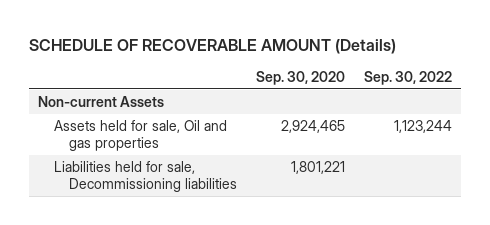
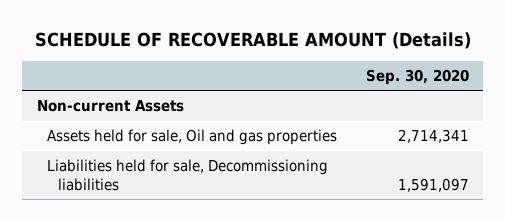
- | Sep. 30, 2020 | Sep. 30, 2022
+ | Sep. 30, 2020
- Assets held for sale, Oil and gas properties | 2,924,465 | 1,123,244
- Liabilities held for sale, Decommissioning liabilities | 1,801,221 |
+ Assets held for sale, Oil and gas properties | 2,714,341
+ Liabilities held for sale, Decommissioning liabilities | 1,591,097

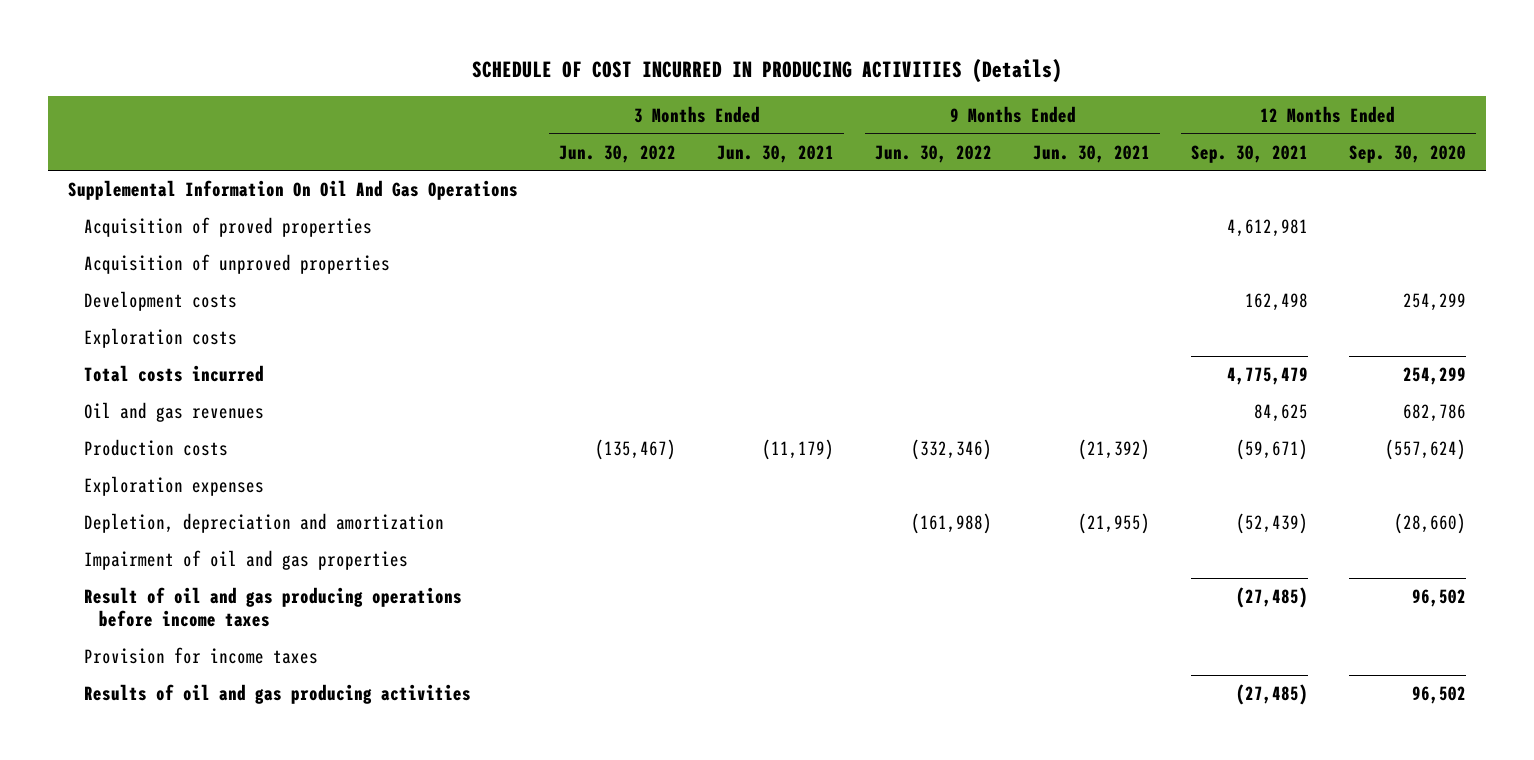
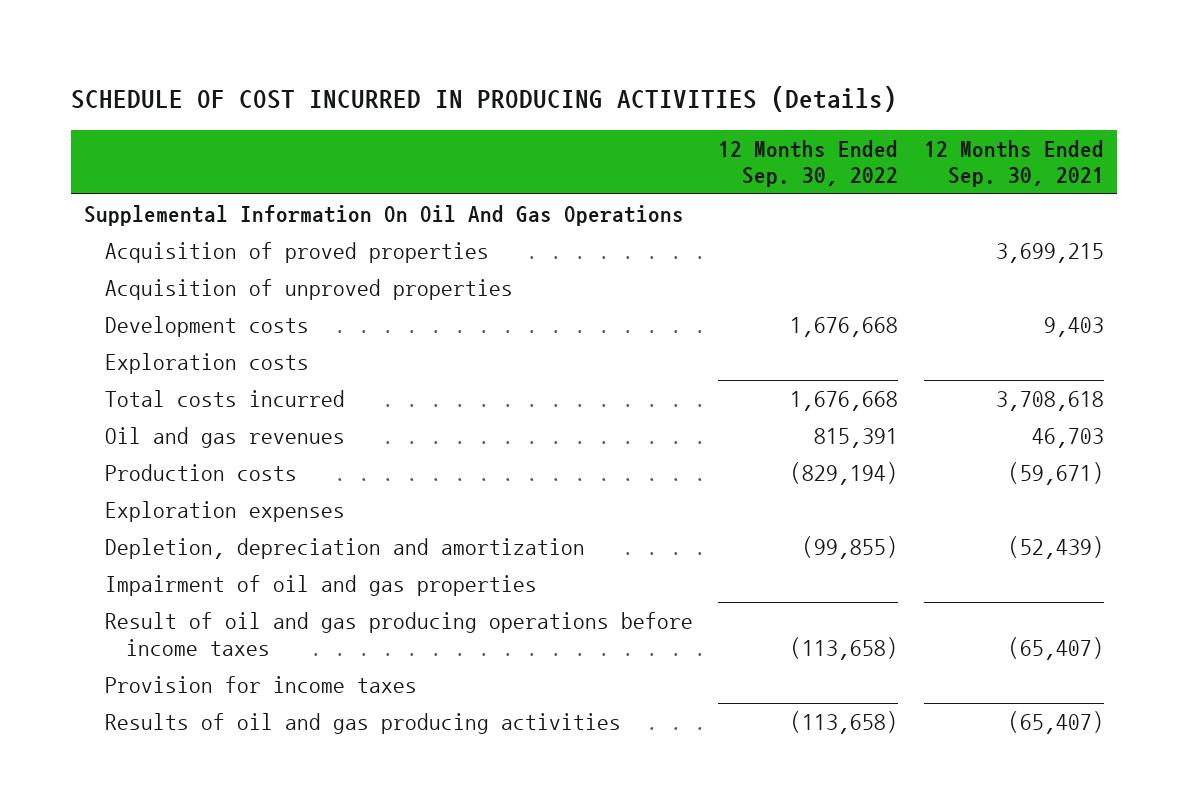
- | 3 Months Ended Jun. 30, 2022 | 3 Months Ended Jun. 30, 2021 | 9 Months Ended Jun. 30, 2022 | 9 Months Ended Jun. 30, 2021 | 12 Months Ended Sep. 30, 2021 | 12 Months Ended Sep. 30, 2020
+ | 12 Months Ended Sep. 30, 2022 | 12 Months Ended Sep. 30, 2021
- Acquisition of proved properties | | | | | 4,612,981 |
+ Acquisition of proved properties | | 3,699,215
- Development costs | | | | | 162,498 | 254,299
+ Development costs | 1,676,668 | 9,403
- Total costs incurred | | | | | 4,775,479 | 254,299
- Oil and gas revenues | | | | | 84,625 | 682,786
+ Total costs incurred | 1,676,668 | 3,708,618
+ Oil and gas revenues | 815,391 | 46,703
- Result of oil and gas producing operations before income taxes | | | | | (27,485) | 96,502
+ Result of oil and gas producing operations before income taxes | (113,658) | (65,407)
- Results of oil and gas producing activities | | | | | (27,485) | 96,502
+ Results of oil and gas producing activities | (113,658) | (65,407)

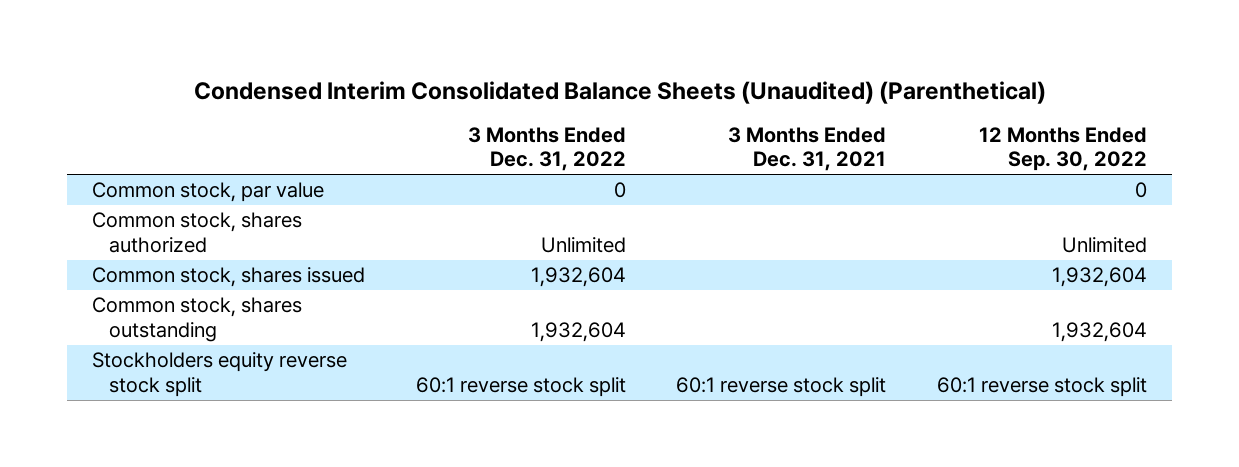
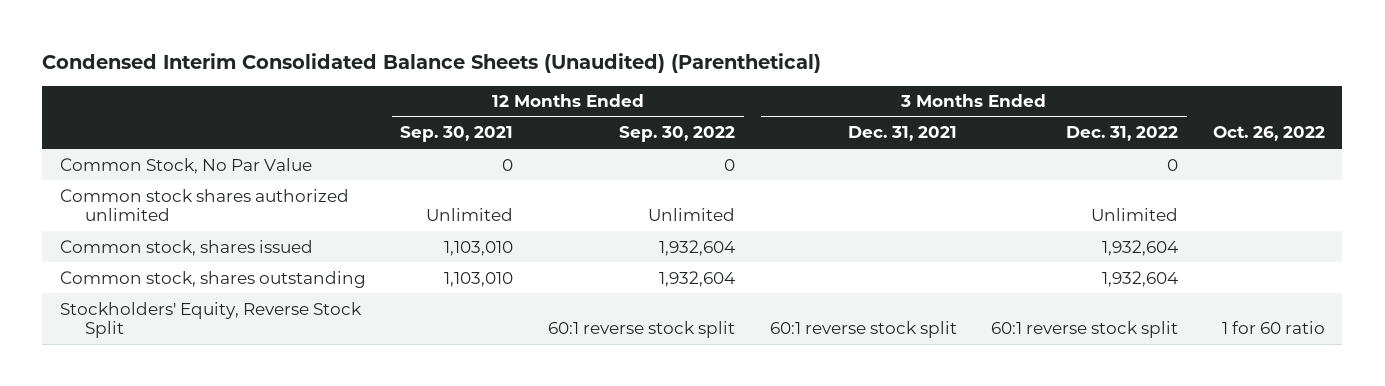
- | 3 Months Ended Dec. 31, 2022 | 3 Months Ended Dec. 31, 2021 | 12 Months Ended Sep. 30, 2022
+ | 12 Months Ended Sep. 30, 2021 | 12 Months Ended Sep. 30, 2022 | 3 Months Ended Dec. 31, 2021 | 3 Months Ended Dec. 31, 2022 | Oct. 26, 2022
- Common stock, par value | 0 | | 0
- Common stock, shares authorized | Unlimited | | Unlimited
+ Common Stock, No Par Value | 0 | 0 | | 0 |
+ Common stock shares authorized unlimited | Unlimited | Unlimited | | Unlimited |
- Stockholders equity reverse stock split | 60:1 reverse stock split | 60:1 reverse stock split | 60:1 reverse stock split
+ Stockholders' Equity, Reverse Stock Split | | 60:1 reverse stock split | 60:1 reverse stock split | 60:1 reverse stock split | 1 for 60 ratio

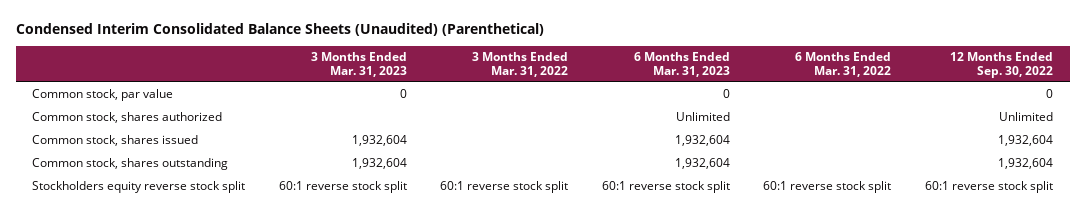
- | 12 Months Ended Sep. 30, 2021 | 12 Months Ended Sep. 30, 2022 | 3 Months Ended Dec. 31, 2021 | 3 Months Ended Dec. 31, 2022 | Oct. 26, 2022
+ | 3 Months Ended Mar. 31, 2023 | 3 Months Ended Mar. 31, 2022 | 6 Months Ended Mar. 31, 2023 | 6 Months Ended Mar. 31, 2022 | 12 Months Ended Sep. 30, 2022
- Common Stock, No Par Value | 0 | 0 | | 0 |
- Common stock shares authorized unlimited | Unlimited | Unlimited | | Unlimited |
+ Common stock, par value | 0 | | 0 | | 0
+ Common stock, shares authorized | | | Unlimited | | Unlimited
- Stockholders' Equity, Reverse Stock Split | | 60:1 reverse stock split | 60:1 reverse stock split | 60:1 reverse stock split | 1 for 60 ratio
+ Stockholders equity reverse stock split | 60:1 reverse stock split | 60:1 reverse stock split | 60:1 reverse stock split | 60:1 reverse stock split | 60:1 reverse stock split

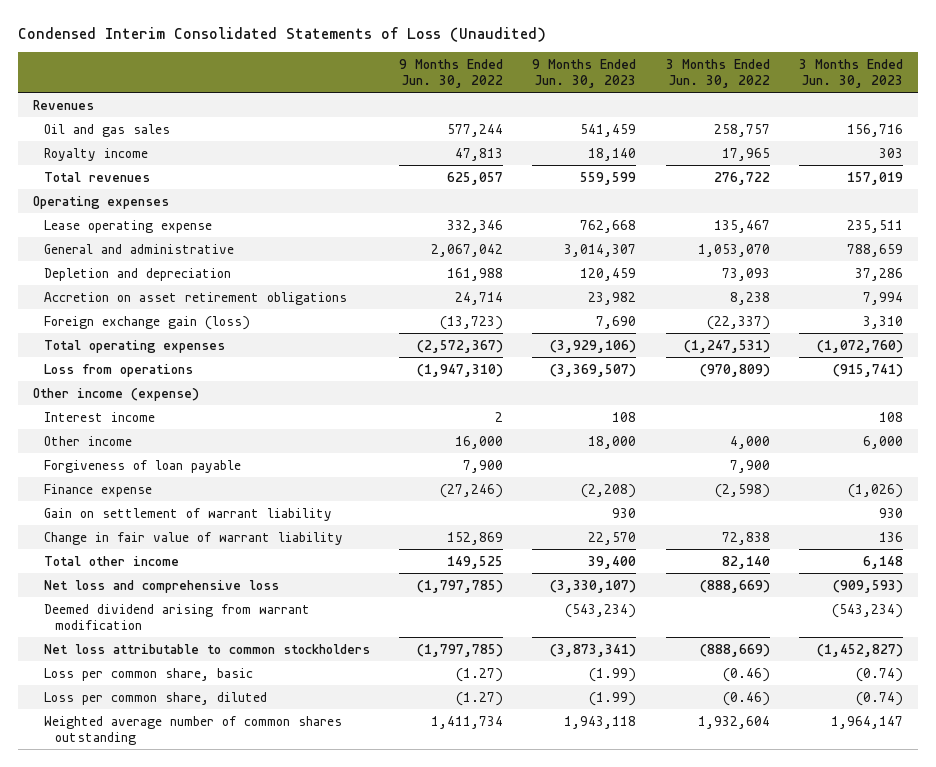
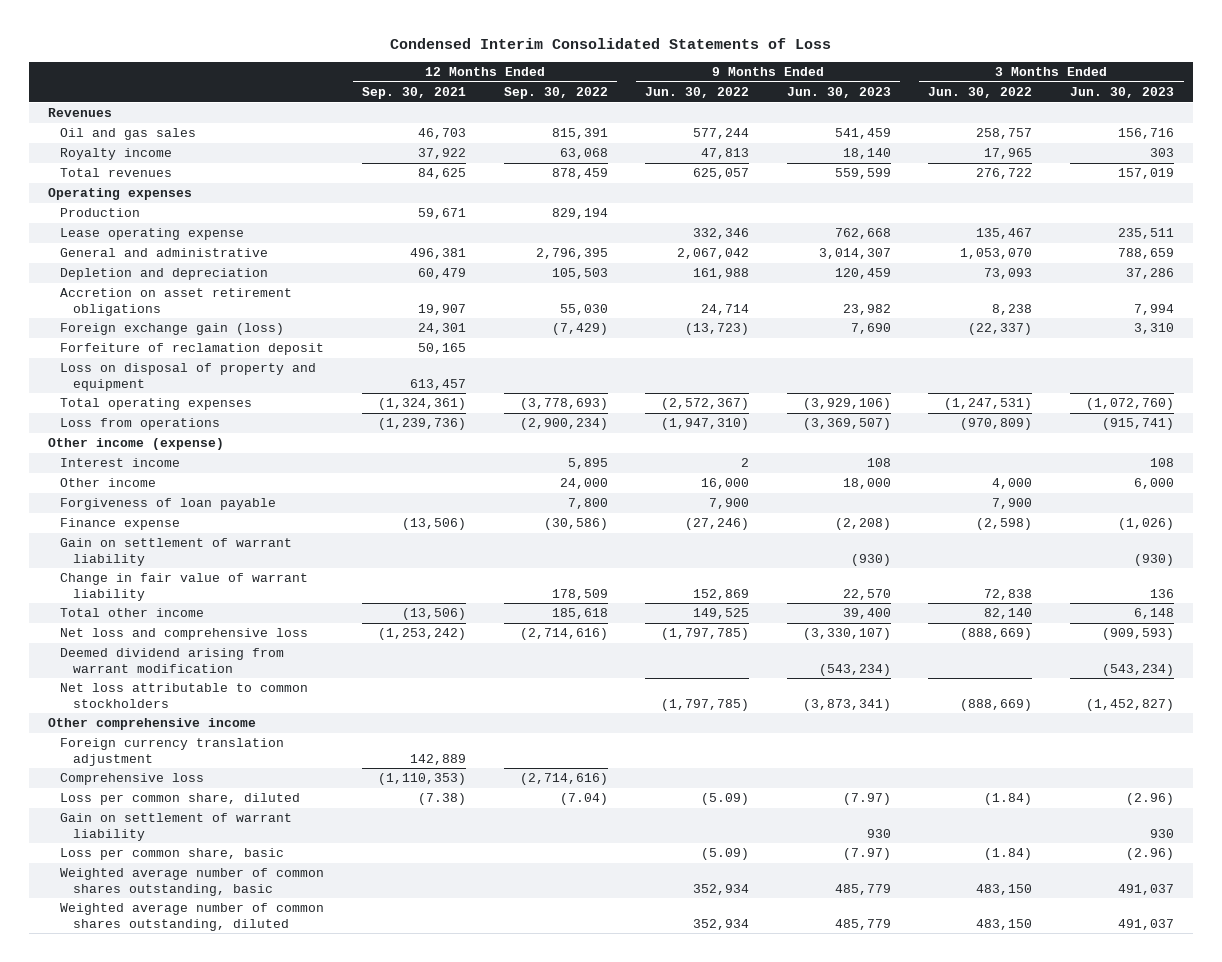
- Condensed Interim Consolidated Statements of Loss (Unaudited)
+ Condensed Interim Consolidated Statements of Loss
- | 9 Months Ended Jun. 30, 2022 | 9 Months Ended Jun. 30, 2023 | 3 Months Ended Jun. 30, 2022 | 3 Months Ended Jun. 30, 2023
+ | 12 Months Ended Sep. 30, 2021 | 12 Months Ended Sep. 30, 2022 | 9 Months Ended Jun. 30, 2022 | 9 Months Ended Jun. 30, 2023 | 3 Months Ended Jun. 30, 2022 | 3 Months Ended Jun. 30, 2023
+ Production | 59,671 | 829,194 | | | |
+ Forfeiture of reclamation deposit | 50,165 | | | | |
+ Loss on disposal of property and equipment | 613,457 | | | | |
+ Gain on settlement of warrant liability | | | | (930) | | (930)
- Loss per common share, basic | (1.27) | (1.99) | (0.46) | (0.74)
- Loss per common share, diluted | (1.27) | (1.99) | (0.46) | (0.74)
- Weighted average number of common shares outstanding | 1,411,734 | 1,943,118 | 1,932,604 | 1,964,147
+ Other comprehensive income
+ Foreign currency translation adjustment | 142,889 | | | | |
+ Comprehensive loss | (1,110,353) | (2,714,616) | | | |
+ Loss per common share, diluted | (7.38) | (7.04) | (5.09) | (7.97) | (1.84) | (2.96)
moved down: Gain on settlement of warrant liability | | | | 930 | | 930
+ Loss per common share, basic | | | (5.09) | (7.97) | (1.84) | (2.96)
+ Weighted average number of common shares outstanding, basic | | | 352,934 | 485,779 | 483,150 | 491,037
+ Weighted average number of common shares outstanding, diluted | | | 352,934 | 485,779 | 483,150 | 491,037

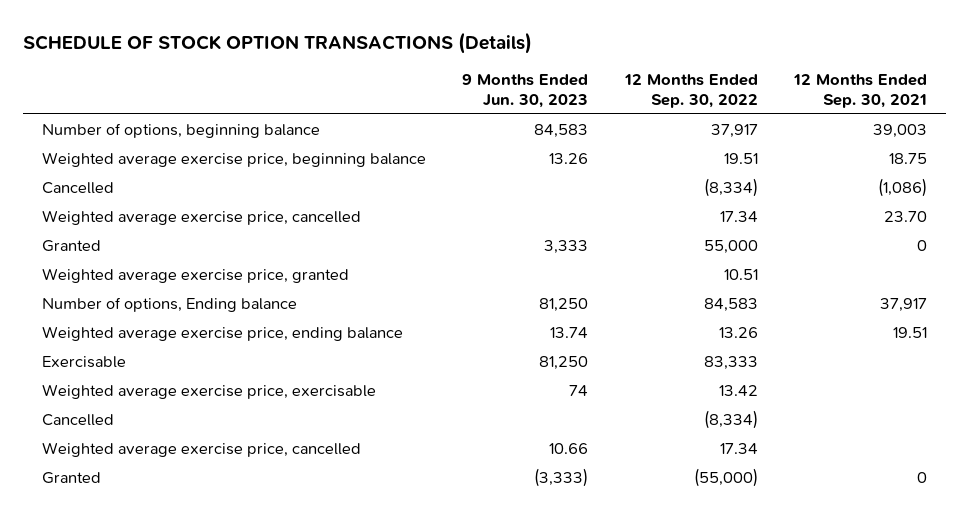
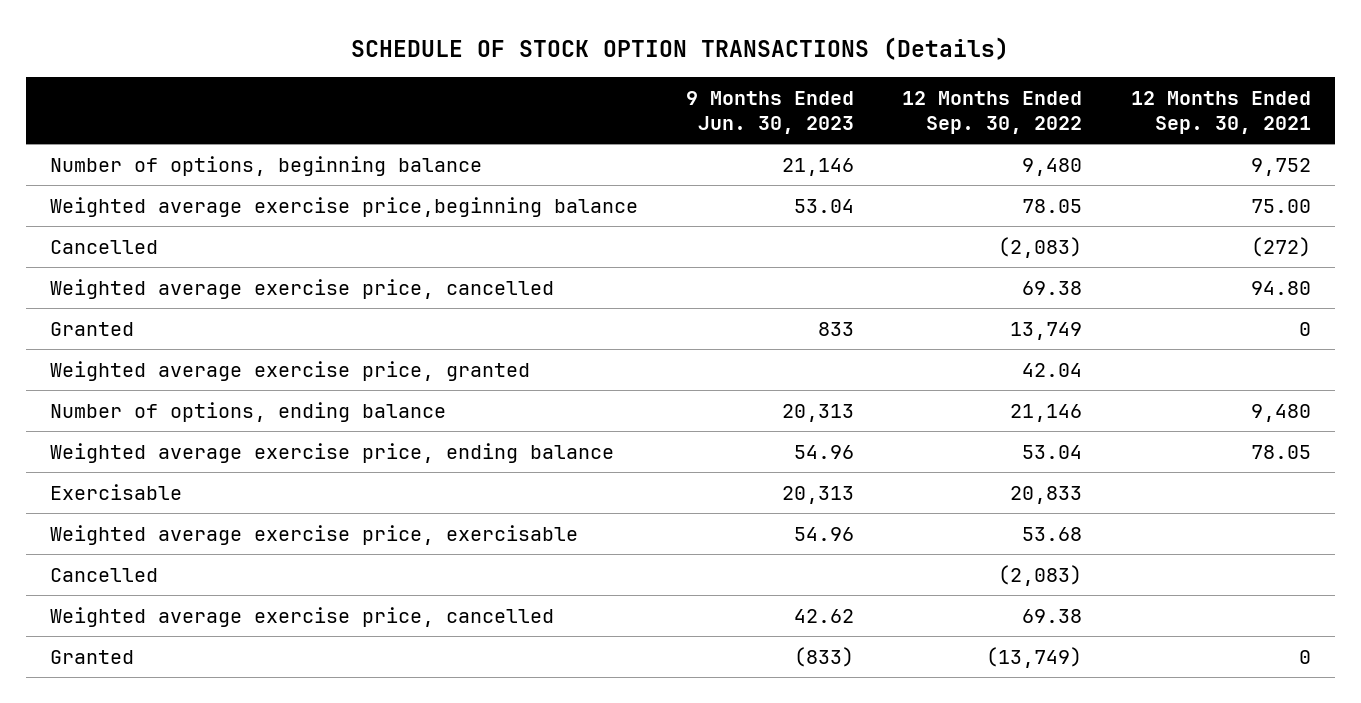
- Number of options, beginning balance | 84,583 | 37,917 | 39,003
- Weighted average exercise price, beginning balance | 13.26 | 19.51 | 18.75
- Cancelled | | (8,334) | (1,086)
- Weighted average exercise price, cancelled | | 17.34 | 23.70
- Granted | 3,333 | 55,000 | 0
- Weighted average exercise price, granted | | 10.51 |
- Number of options, Ending balance | 81,250 | 84,583 | 37,917
- Weighted average exercise price, ending balance | 13.74 | 13.26 | 19.51
- Exercisable | 81,250 | 83,333 |
- Weighted average exercise price, exercisable | 74 | 13.42 |
- Cancelled | | (8,334) |
- Weighted average exercise price, cancelled | 10.66 | 17.34 |
- Granted | (3,333) | (55,000) | 0
+ Number of options, beginning balance | 21,146 | 9,480 | 9,752
+ Weighted average exercise price,beginning balance | 53.04 | 78.05 | 75.00
+ Cancelled | | (2,083) | (272)
+ Weighted average exercise price, cancelled | | 69.38 | 94.80
+ Granted | 833 | 13,749 | 0
+ Weighted average exercise price, granted | | 42.04 |
+ Number of options, ending balance | 20,313 | 21,146 | 9,480
+ Weighted average exercise price, ending balance | 54.96 | 53.04 | 78.05
+ Exercisable | 20,313 | 20,833 |
+ Weighted average exercise price, exercisable | 54.96 | 53.68 |
+ Cancelled | | (2,083) |
+ Weighted average exercise price, cancelled | 42.62 | 69.38 |
+ Granted | (833) | (13,749) | 0

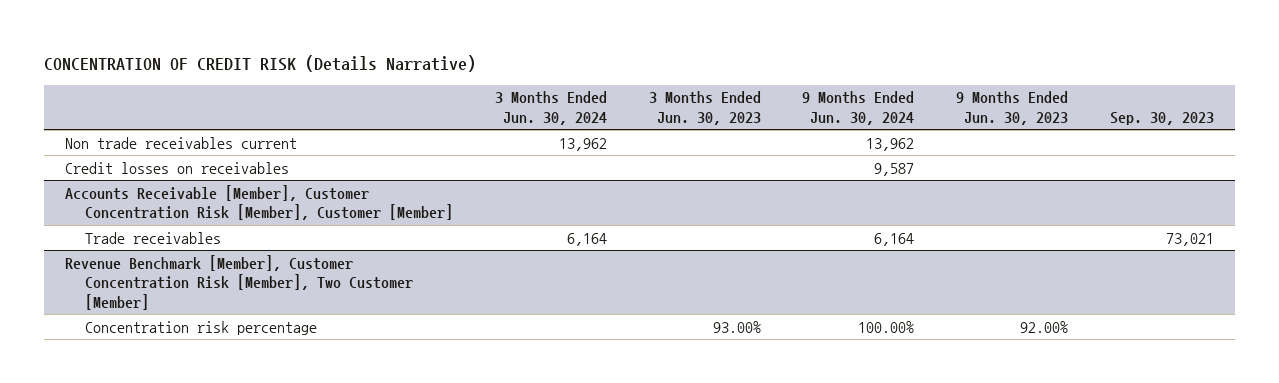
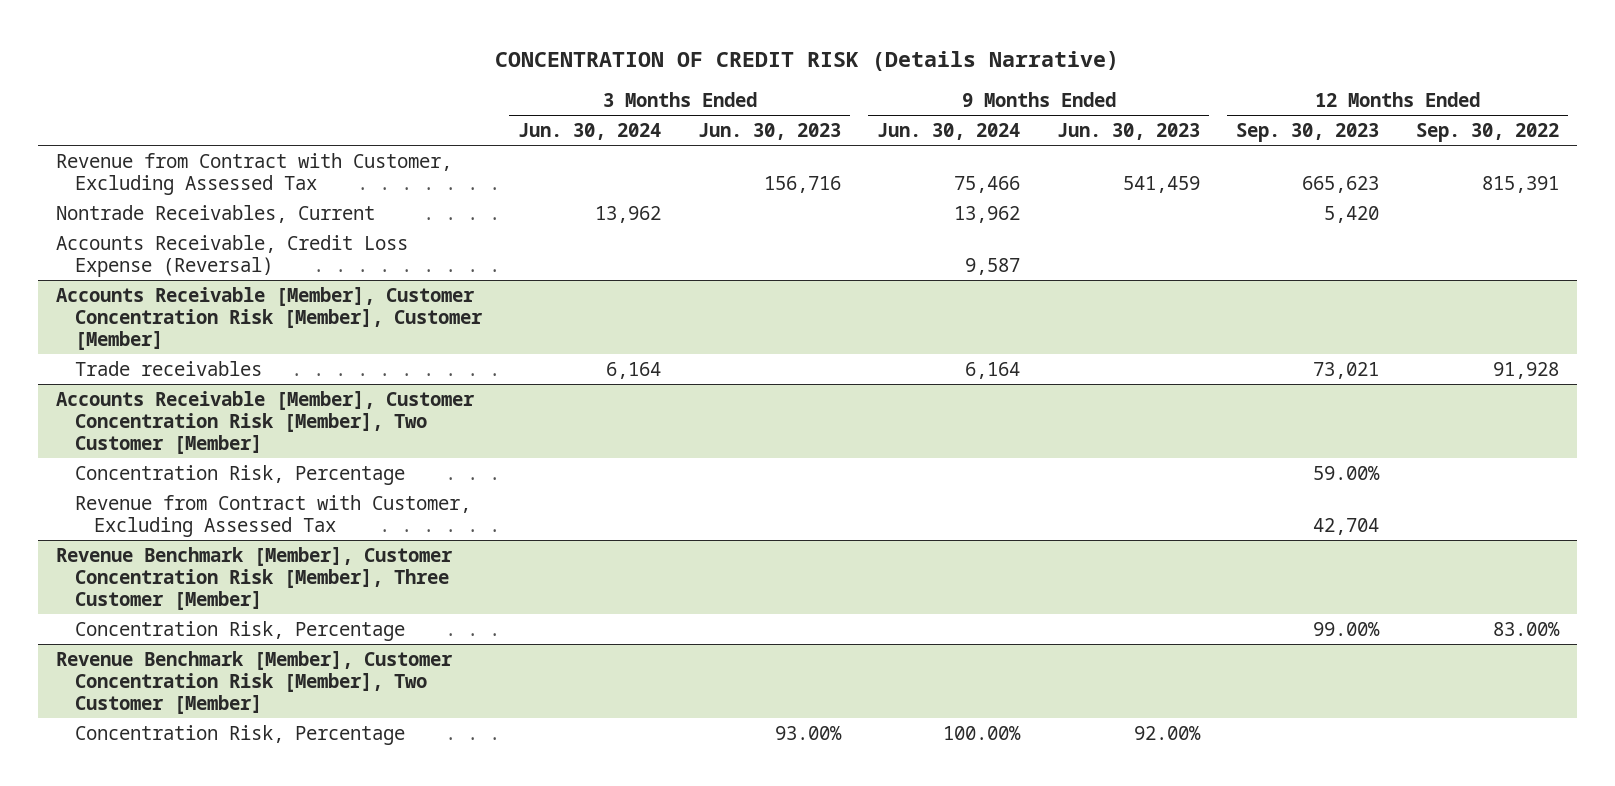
- | 3 Months Ended Jun. 30, 2024 | 3 Months Ended Jun. 30, 2023 | 9 Months Ended Jun. 30, 2024 | 9 Months Ended Jun. 30, 2023 | Sep. 30, 2023
+ | 3 Months Ended Jun. 30, 2024 | 3 Months Ended Jun. 30, 2023 | 9 Months Ended Jun. 30, 2024 | 9 Months Ended Jun. 30, 2023 | 12 Months Ended Sep. 30, 2023 | 12 Months Ended Sep. 30, 2022
- Non trade receivables current | 13,962 | | 13,962 | |
- Credit losses on receivables | | | 9,587 | |
+ Revenue from Contract with Customer, Excluding Assessed Tax | | 156,716 | 75,466 | 541,459 | 665,623 | 815,391
+ Nontrade Receivables, Current | 13,962 | | 13,962 | | 5,420 |
+ Accounts Receivable, Credit Loss Expense (Reversal) | | | 9,587 | | |
+ Accounts Receivable [Member], Customer Concentration Risk [Member], Two Customer [Member]
+ Concentration Risk, Percentage | | | | | 59.00% |
+ Revenue from Contract with Customer, Excluding Assessed Tax | | | | | 42,704 |
+ Revenue Benchmark [Member], Customer Concentration Risk [Member], Three Customer [Member]
+ Concentration Risk, Percentage | | | | | 99.00% | 83.00%
@ Revenue Benchmark [Member], Customer Concentration Risk [Member], Two Customer [Member]
- Concentration risk percentage | | 93.00% | 100.00% | 92.00% |
+ Concentration Risk, Percentage | | 93.00% | 100.00% | 92.00% | |

